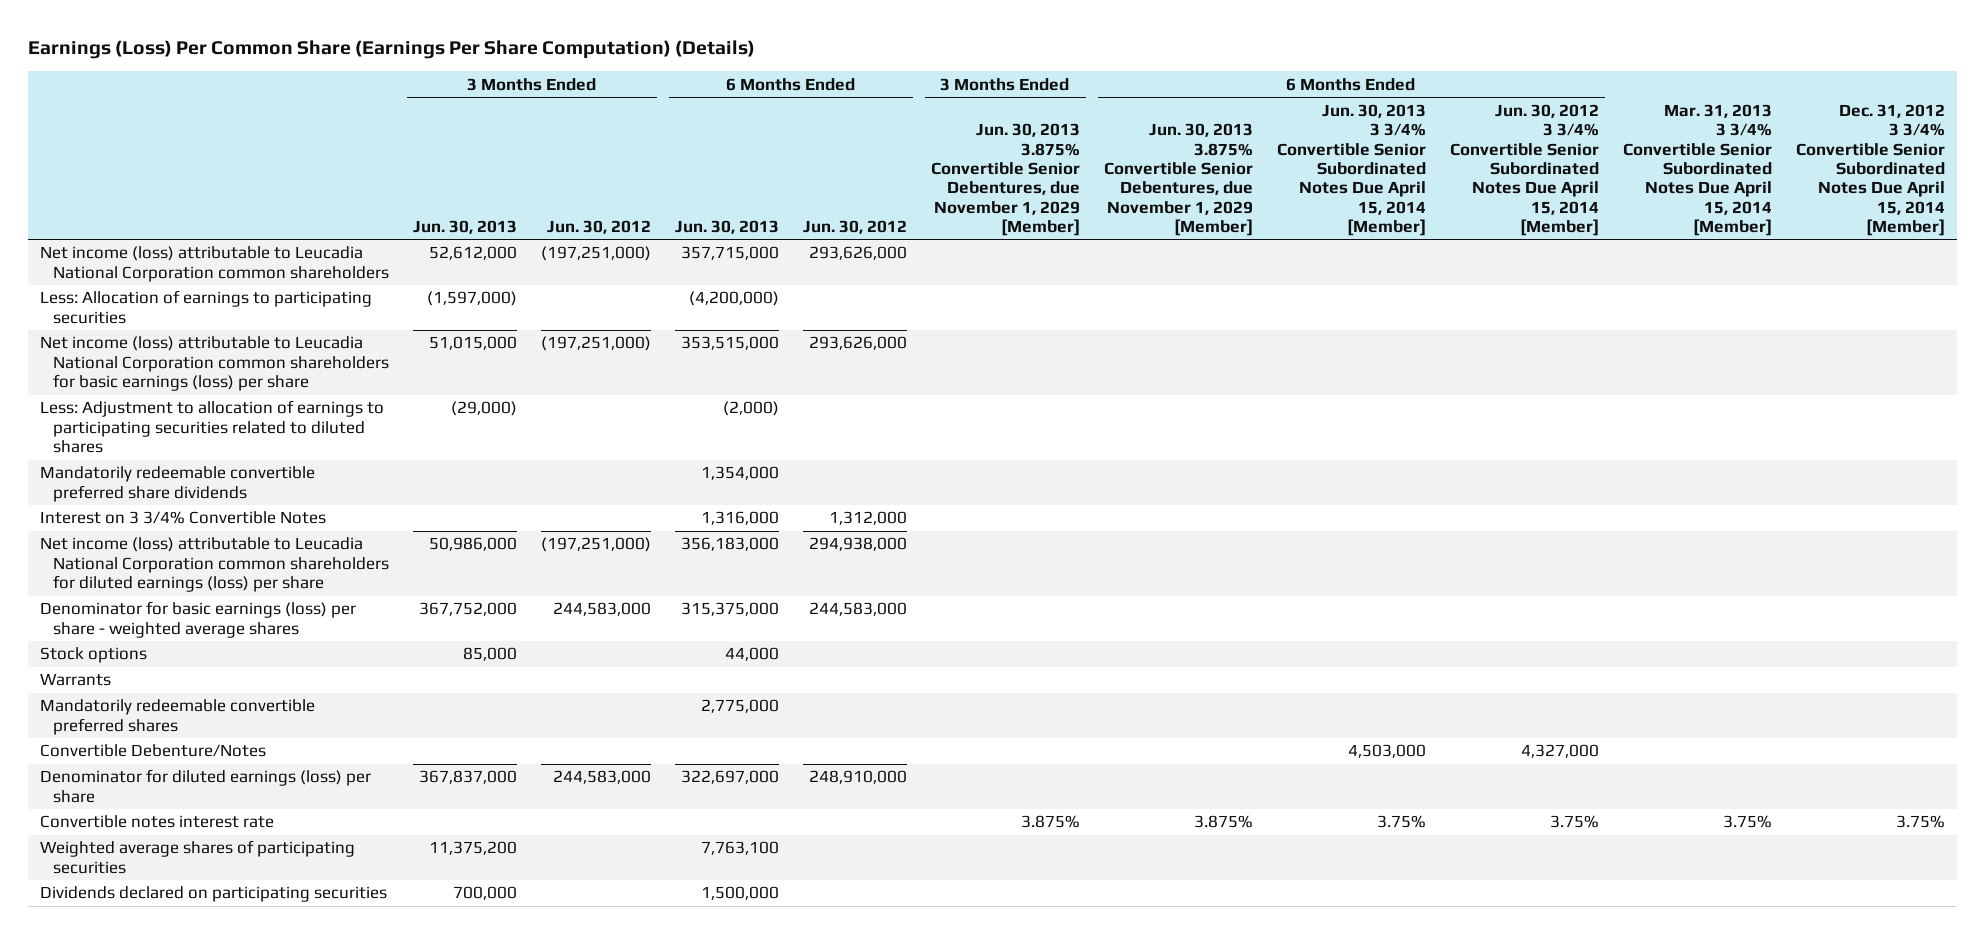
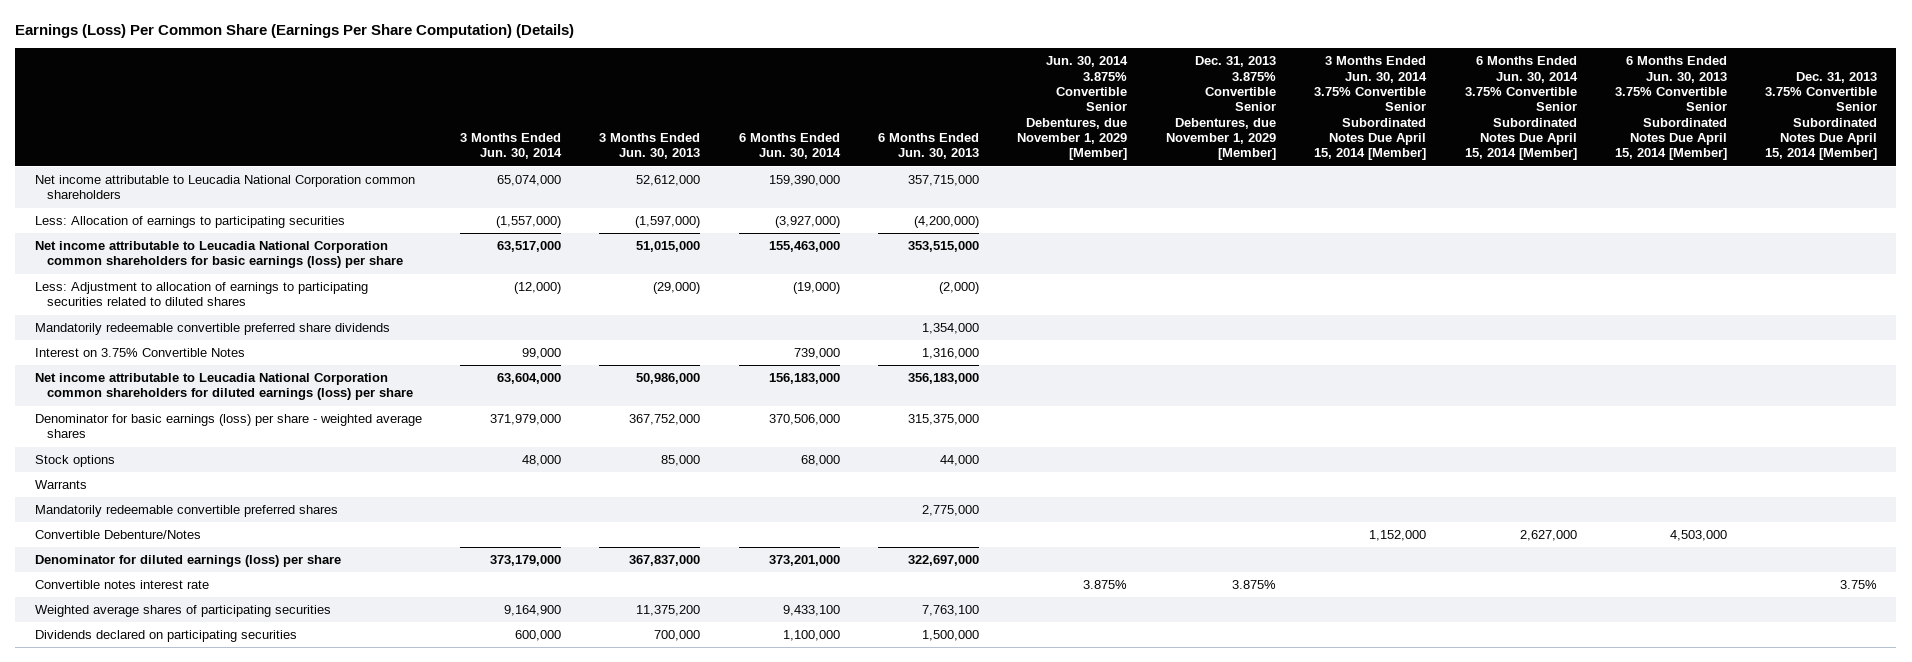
- | 3 Months Ended Jun. 30, 2013 | 3 Months Ended Jun. 30, 2012 | 6 Months Ended Jun. 30, 2013 | 6 Months Ended Jun. 30, 2012 | 3 Months Ended Jun. 30, 2013 3.875% Convertible Senior Debentures, due November 1, 2029 [Member] | 6 Months Ended Jun. 30, 2013 3.875% Convertible Senior Debentures, due November 1, 2029 [Member] | 6 Months Ended Jun. 30, 2013 3 3/4% Convertible Senior Subordinated Notes Due April 15, 2014 [Member] | 6 Months Ended Jun. 30, 2012 3 3/4% Convertible Senior Subordinated Notes Due April 15, 2014 [Member] | Mar. 31, 2013 3 3/4% Convertible Senior Subordinated Notes Due April 15, 2014 [Member] | Dec. 31, 2012 3 3/4% Convertible Senior Subordinated Notes Due April 15, 2014 [Member]
+ | 3 Months Ended Jun. 30, 2014 | 3 Months Ended Jun. 30, 2013 | 6 Months Ended Jun. 30, 2014 | 6 Months Ended Jun. 30, 2013 | Jun. 30, 2014 3.875% Convertible Senior Debentures, due November 1, 2029 [Member] | Dec. 31, 2013 3.875% Convertible Senior Debentures, due November 1, 2029 [Member] | 3 Months Ended Jun. 30, 2014 3.75% Convertible Senior Subordinated Notes Due April 15, 2014 [Member] | 6 Months Ended Jun. 30, 2014 3.75% Convertible Senior Subordinated Notes Due April 15, 2014 [Member] | 6 Months Ended Jun. 30, 2013 3.75% Convertible Senior Subordinated Notes Due April 15, 2014 [Member] | Dec. 31, 2013 3.75% Convertible Senior Subordinated Notes Due April 15, 2014 [Member]
- Net income (loss) attributable to Leucadia National Corporation common shareholders | 52,612,000 | (197,251,000) | 357,715,000 | 293,626,000 | | | | | |
+ Net income attributable to Leucadia National Corporation common shareholders | 65,074,000 | 52,612,000 | 159,390,000 | 357,715,000 | | | | | |
- Net income (loss) attributable to Leucadia National Corporation common shareholders for basic earnings (loss) per share | 51,015,000 | (197,251,000) | 353,515,000 | 293,626,000 | | | | | |
+ Net income attributable to Leucadia National Corporation common shareholders for basic earnings (loss) per share | 63,517,000 | 51,015,000 | 155,463,000 | 353,515,000 | | | | | |
- Interest on 3 3/4% Convertible Notes | | | 1,316,000 | 1,312,000 | | | | | |
- Net income (loss) attributable to Leucadia National Corporation common shareholders for diluted earnings (loss) per share | 50,986,000 | (197,251,000) | 356,183,000 | 294,938,000 | | | | | |
+ Interest on 3.75% Convertible Notes | 99,000 | | 739,000 | 1,316,000 | | | | | |
+ Net income attributable to Leucadia National Corporation common shareholders for diluted earnings (loss) per share | 63,604,000 | 50,986,000 | 156,183,000 | 356,183,000 | | | | | |

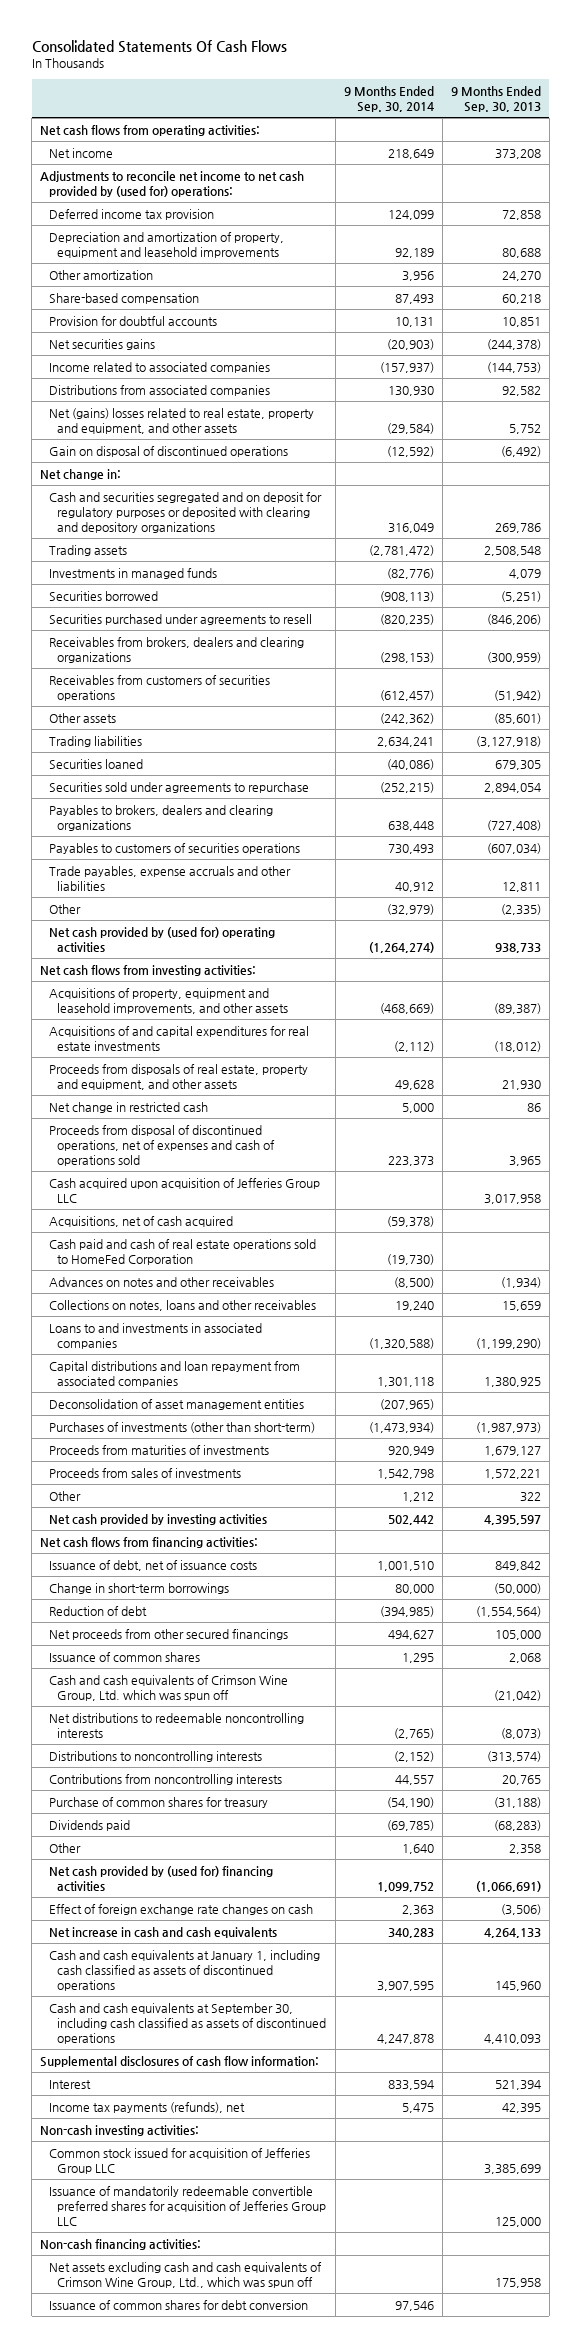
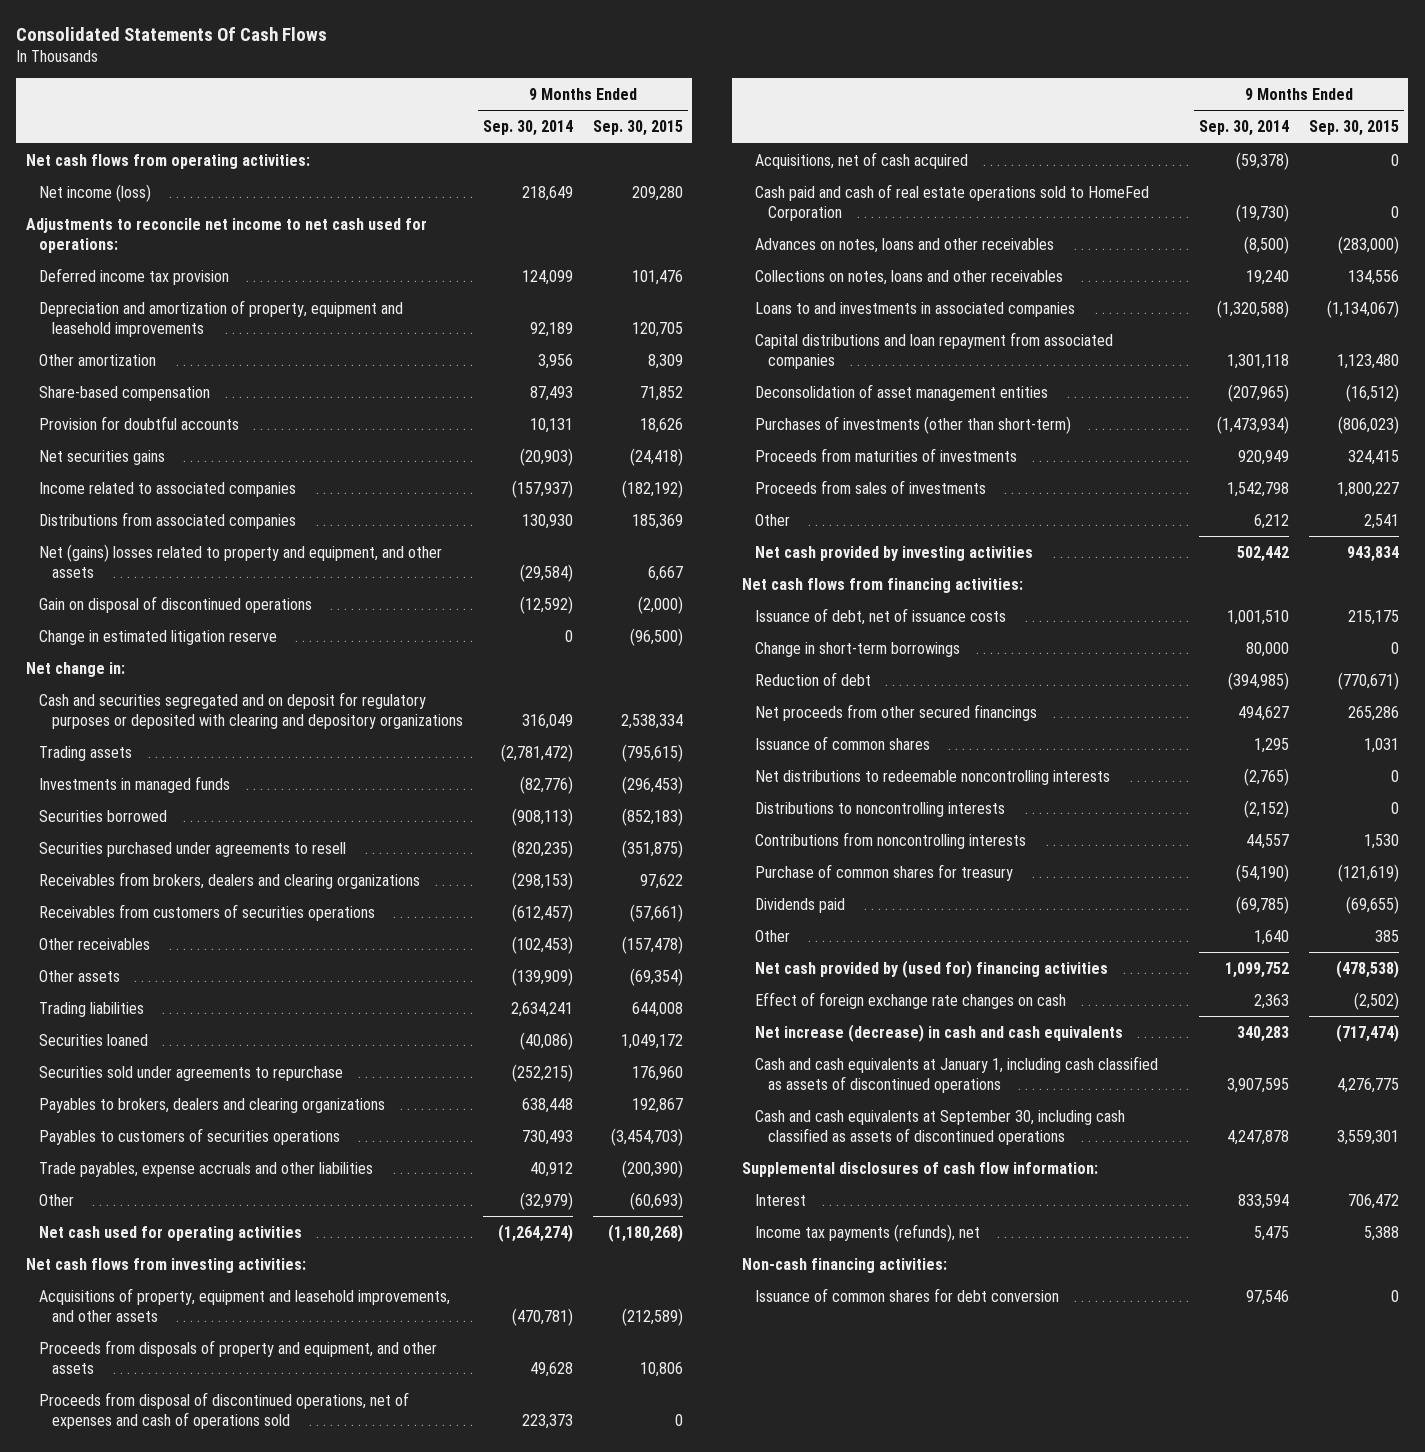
- | 9 Months Ended Sep. 30, 2014 | 9 Months Ended Sep. 30, 2013
+ | 9 Months Ended Sep. 30, 2014 | 9 Months Ended Sep. 30, 2015
- Net income | 218,649 | 373,208
- Adjustments to reconcile net income to net cash provided by (used for) operations:
+ Net income (loss) | 218,649 | 209,280
+ Adjustments to reconcile net income to net cash used for operations:
- Net (gains) losses related to real estate, property and equipment, and other assets | (29,584) | 5,752
+ Net (gains) losses related to property and equipment, and other assets | (29,584) | 6,667
+ Change in estimated litigation reserve | 0 | (96,500)
- Other assets | (242,362) | (85,601)
+ Other receivables | (102,453) | (157,478)
+ Other assets | (139,909) | (69,354)
- Net cash provided by (used for) operating activities | (1,264,274) | 938,733
+ Net cash used for operating activities | (1,264,274) | (1,180,268)
- Acquisitions of property, equipment and leasehold improvements, and other assets | (468,669) | (89,387)
- Acquisitions of and capital expenditures for real estate investments | (2,112) | (18,012)
- Proceeds from disposals of real estate, property and equipment, and other assets | 49,628 | 21,930
- Net change in restricted cash | 5,000 | 86
+ Acquisitions of property, equipment and leasehold improvements, and other assets | (470,781) | (212,589)
+ Proceeds from disposals of property and equipment, and other assets | 49,628 | 10,806
- Cash acquired upon acquisition of Jefferies Group LLC | | 3,017,958
- Advances on notes and other receivables | (8,500) | (1,934)
+ Advances on notes, loans and other receivables | (8,500) | (283,000)
- Other | 1,212 | 322
+ Other | 6,212 | 2,541
- Cash and cash equivalents of Crimson Wine Group, Ltd. which was spun off | | (21,042)
- Net increase in cash and cash equivalents | 340,283 | 4,264,133
+ Net increase (decrease) in cash and cash equivalents | 340,283 | (717,474)
- Non-cash investing activities:
- Common stock issued for acquisition of Jefferies Group LLC | | 3,385,699
- Issuance of mandatorily redeemable convertible preferred shares for acquisition of Jefferies Group LLC | | 125,000
- Net assets excluding cash and cash equivalents of Crimson Wine Group, Ltd., which was spun off | | 175,958

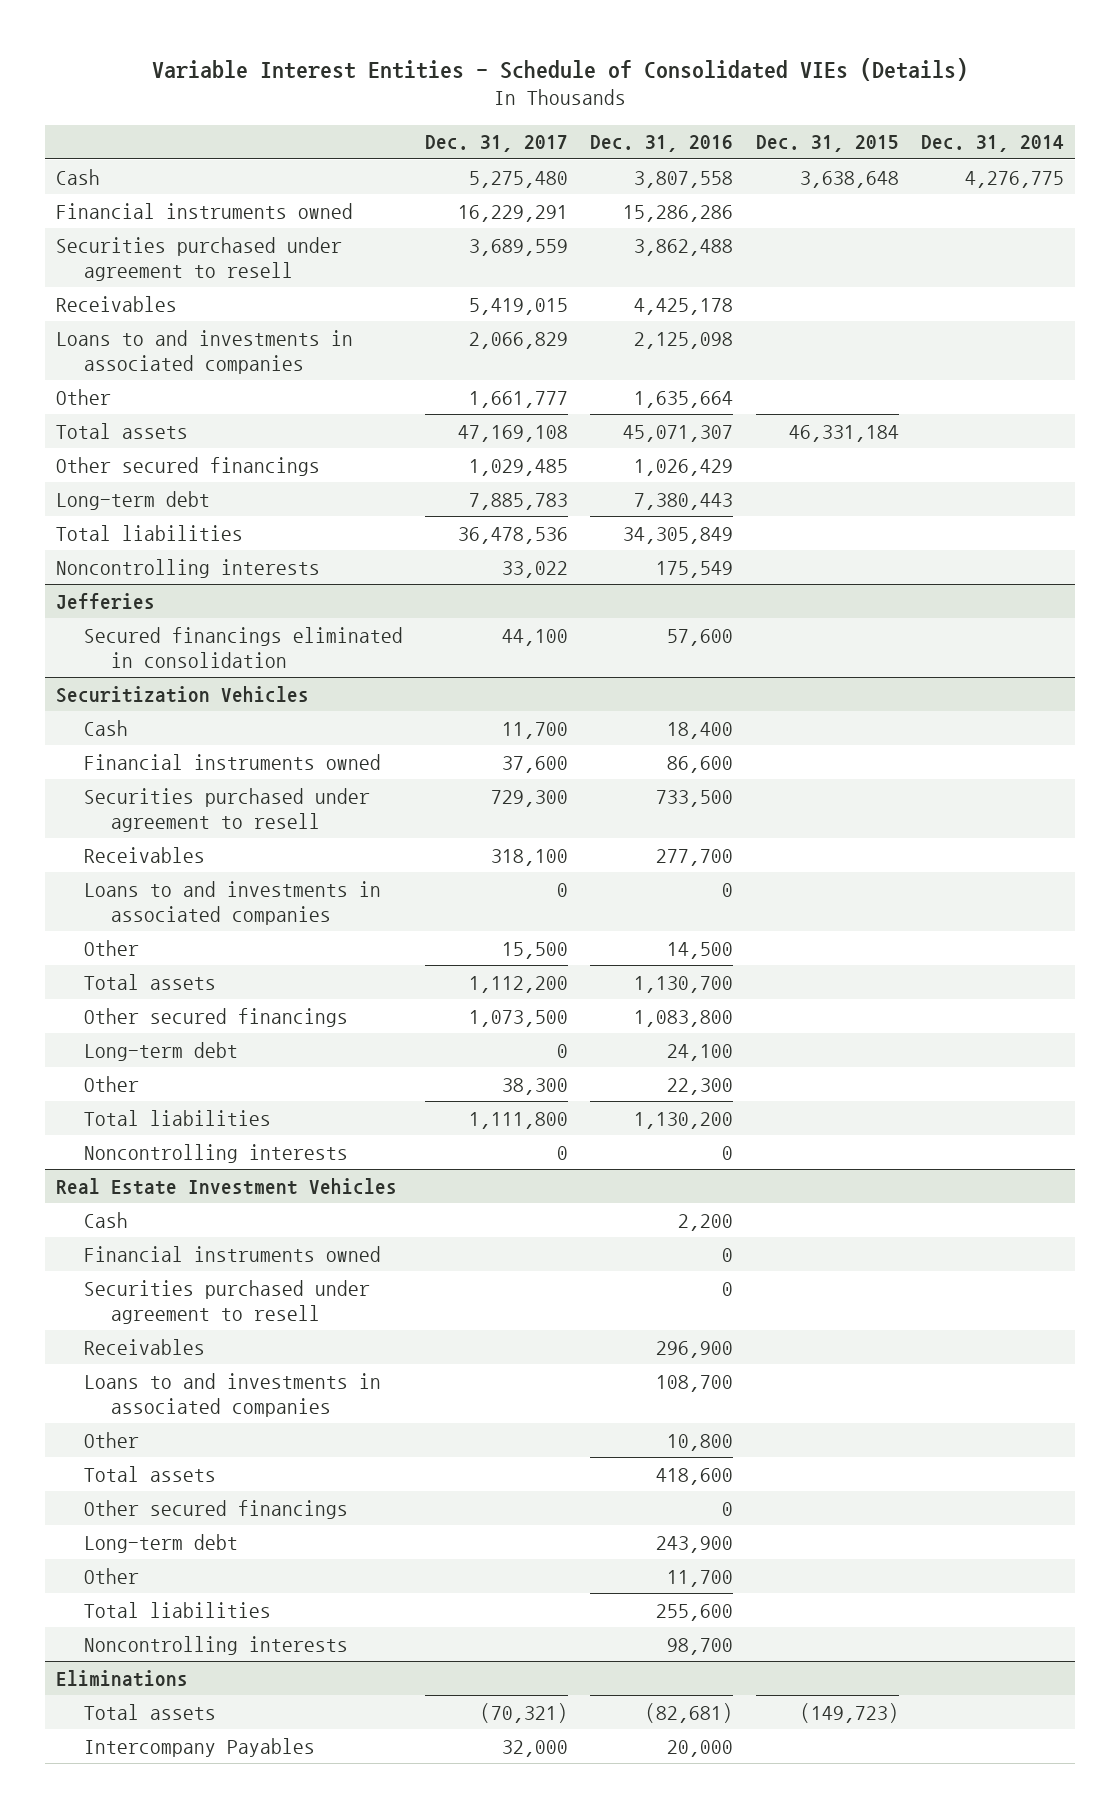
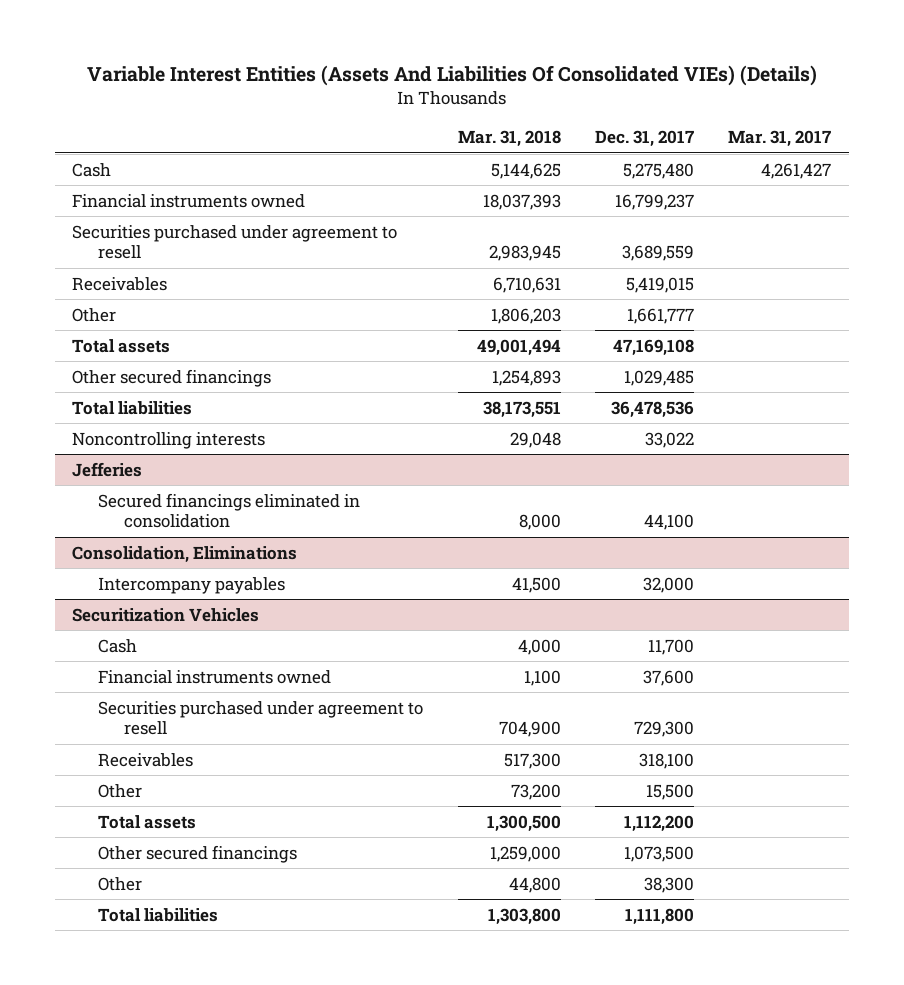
- Variable Interest Entities - Schedule of Consolidated VIEs (Details)
+ Variable Interest Entities (Assets And Liabilities Of Consolidated VIEs) (Details)
- | Dec. 31, 2017 | Dec. 31, 2016 | Dec. 31, 2015 | Dec. 31, 2014
+ | Mar. 31, 2018 | Dec. 31, 2017 | Mar. 31, 2017
- Financial instruments owned | 16,229,291 | 15,286,286 | |
+ Financial instruments owned | 18,037,393 | 16,799,237 |
- Loans to and investments in associated companies | 2,066,829 | 2,125,098 | |
- Long-term debt | 7,885,783 | 7,380,443 | |
+ Consolidation, Eliminations
+ Intercompany payables | 41,500 | 32,000 |
@ Securitization Vehicles
- Loans to and investments in associated companies | 0 | 0 | |
- Long-term debt | 0 | 24,100 | |
- Noncontrolling interests | 0 | 0 | |
- Real Estate Investment Vehicles
- Cash | | 2,200 | |
- Financial instruments owned | | 0 | |
- Securities purchased under agreement to resell | | 0 | |
- Receivables | | 296,900 | |
- Loans to and investments in associated companies | | 108,700 | |
- Other | | 10,800 | |
- Total assets | | 418,600 | |
- Other secured financings | | 0 | |
- Long-term debt | | 243,900 | |
- Other | | 11,700 | |
- Total liabilities | | 255,600 | |
- Noncontrolling interests | | 98,700 | |
- Eliminations
- Total assets | (70,321) | (82,681) | (149,723) |
- Intercompany Payables | 32,000 | 20,000 | |

